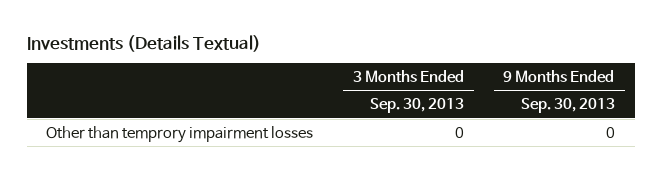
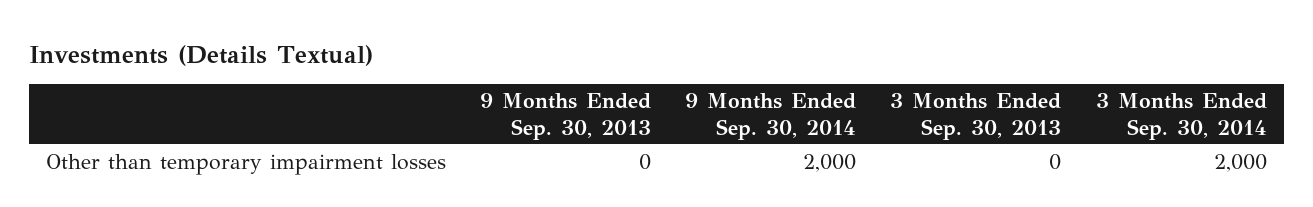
- | 3 Months Ended Sep. 30, 2013 | 9 Months Ended Sep. 30, 2013
+ | 9 Months Ended Sep. 30, 2013 | 9 Months Ended Sep. 30, 2014 | 3 Months Ended Sep. 30, 2013 | 3 Months Ended Sep. 30, 2014
- Other than temprory impairment losses | 0 | 0
+ Other than temporary impairment losses | 0 | 2,000 | 0 | 2,000

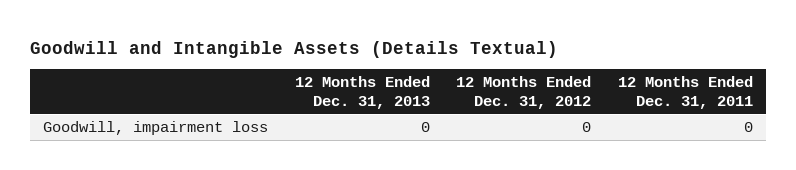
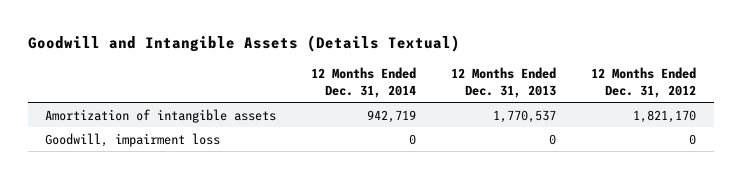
- | 12 Months Ended Dec. 31, 2013 | 12 Months Ended Dec. 31, 2012 | 12 Months Ended Dec. 31, 2011
+ | 12 Months Ended Dec. 31, 2014 | 12 Months Ended Dec. 31, 2013 | 12 Months Ended Dec. 31, 2012
+ Amortization of intangible assets | 942,719 | 1,770,537 | 1,821,170

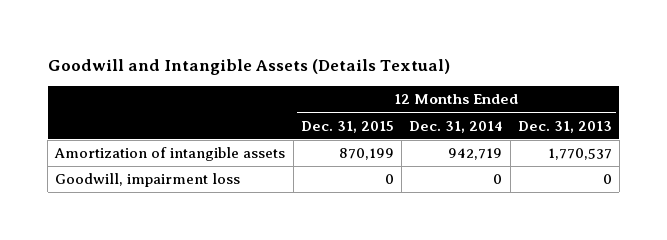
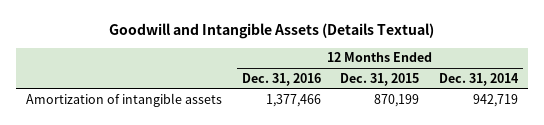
- | 12 Months Ended Dec. 31, 2015 | 12 Months Ended Dec. 31, 2014 | 12 Months Ended Dec. 31, 2013
+ | 12 Months Ended Dec. 31, 2016 | 12 Months Ended Dec. 31, 2015 | 12 Months Ended Dec. 31, 2014
- Goodwill, impairment loss | 0 | 0 | 0

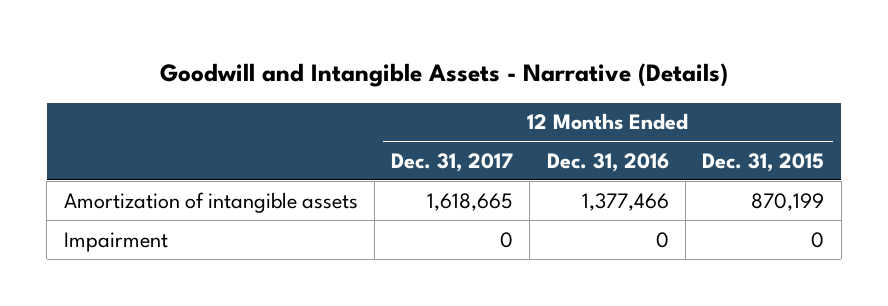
- Goodwill and Intangible Assets (Details Textual)
+ Goodwill and Intangible Assets - Narrative (Details)
- | 12 Months Ended Dec. 31, 2016 | 12 Months Ended Dec. 31, 2015 | 12 Months Ended Dec. 31, 2014
+ | 12 Months Ended Dec. 31, 2017 | 12 Months Ended Dec. 31, 2016 | 12 Months Ended Dec. 31, 2015
+ Impairment | 0 | 0 | 0

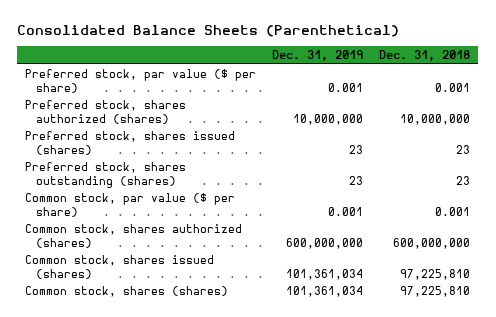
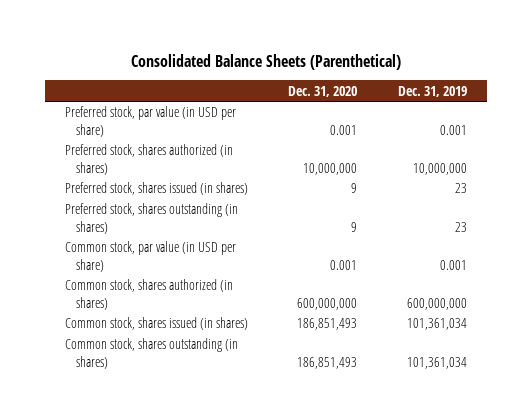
- | Dec. 31, 2019 | Dec. 31, 2018
+ | Dec. 31, 2020 | Dec. 31, 2019
- Preferred stock, par value ($ per share) | 0.001 | 0.001
- Preferred stock, shares authorized (shares) | 10,000,000 | 10,000,000
- Preferred stock, shares issued (shares) | 23 | 23
- Preferred stock, shares outstanding (shares) | 23 | 23
- Common stock, par value ($ per share) | 0.001 | 0.001
- Common stock, shares authorized (shares) | 600,000,000 | 600,000,000
- Common stock, shares issued (shares) | 101,361,034 | 97,225,810
- Common stock, shares (shares) | 101,361,034 | 97,225,810
+ Preferred stock, par value (in USD per share) | 0.001 | 0.001
+ Preferred stock, shares authorized (in shares) | 10,000,000 | 10,000,000
+ Preferred stock, shares issued (in shares) | 9 | 23
+ Preferred stock, shares outstanding (in shares) | 9 | 23
+ Common stock, par value (in USD per share) | 0.001 | 0.001
+ Common stock, shares authorized (in shares) | 600,000,000 | 600,000,000
+ Common stock, shares issued (in shares) | 186,851,493 | 101,361,034
+ Common stock, shares outstanding (in shares) | 186,851,493 | 101,361,034

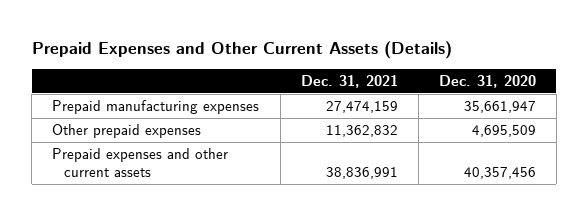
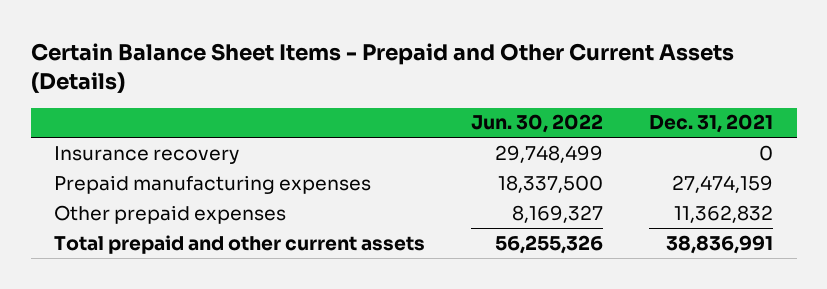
- Prepaid Expenses and Other Current Assets (Details)
+ Certain Balance Sheet Items - Prepaid and Other Current Assets (Details)
- | Dec. 31, 2021 | Dec. 31, 2020
+ | Jun. 30, 2022 | Dec. 31, 2021
+ Insurance recovery | 29,748,499 | 0
- Prepaid expenses and other current assets | 38,836,991 | 40,357,456
+ Total prepaid and other current assets | 56,255,326 | 38,836,991

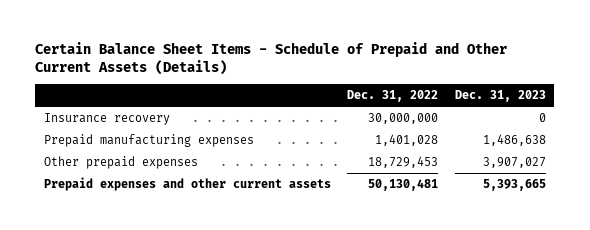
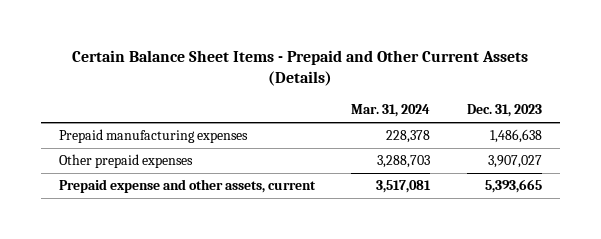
- Certain Balance Sheet Items - Schedule of Prepaid and Other Current Assets (Details)
+ Certain Balance Sheet Items - Prepaid and Other Current Assets (Details)
- | Dec. 31, 2022 | Dec. 31, 2023
+ | Mar. 31, 2024 | Dec. 31, 2023
- Insurance recovery | 30,000,000 | 0
- Prepaid expenses and other current assets | 50,130,481 | 5,393,665
+ Prepaid expense and other assets, current | 3,517,081 | 5,393,665

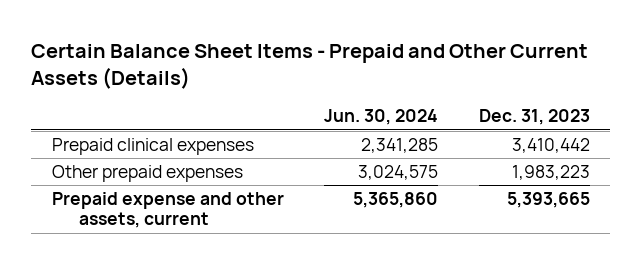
- | Mar. 31, 2024 | Dec. 31, 2023
+ | Jun. 30, 2024 | Dec. 31, 2023
- Prepaid manufacturing expenses | 228,378 | 1,486,638
- Other prepaid expenses | 3,288,703 | 3,907,027
+ Prepaid clinical expenses | 2,341,285 | 3,410,442
+ Other prepaid expenses | 3,024,575 | 1,983,223

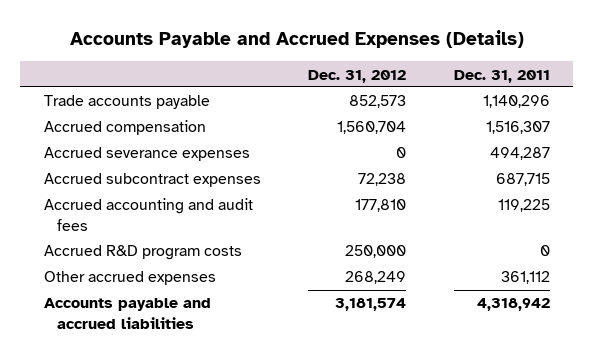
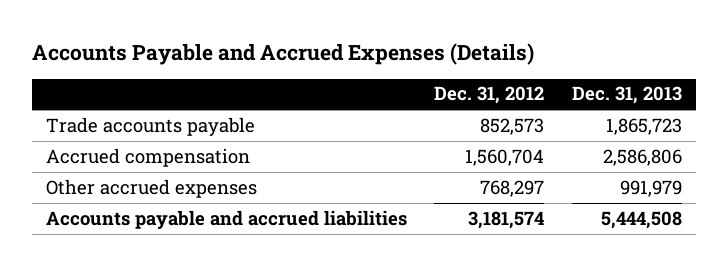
- | Dec. 31, 2012 | Dec. 31, 2011
+ | Dec. 31, 2012 | Dec. 31, 2013
- Accrued severance expenses | 0 | 494,287
- Accrued subcontract expenses | 72,238 | 687,715
- Accrued accounting and audit fees | 177,810 | 119,225
- Accrued R&D program costs | 250,000 | 0
- Other accrued expenses | 268,249 | 361,112
+ Other accrued expenses | 768,297 | 991,979

